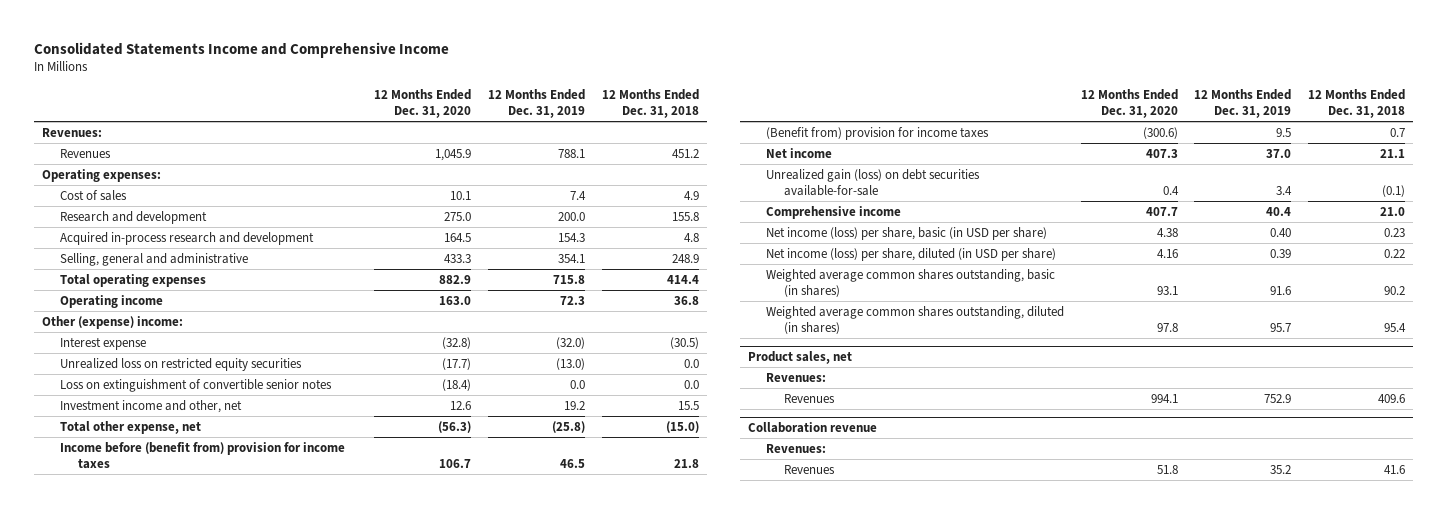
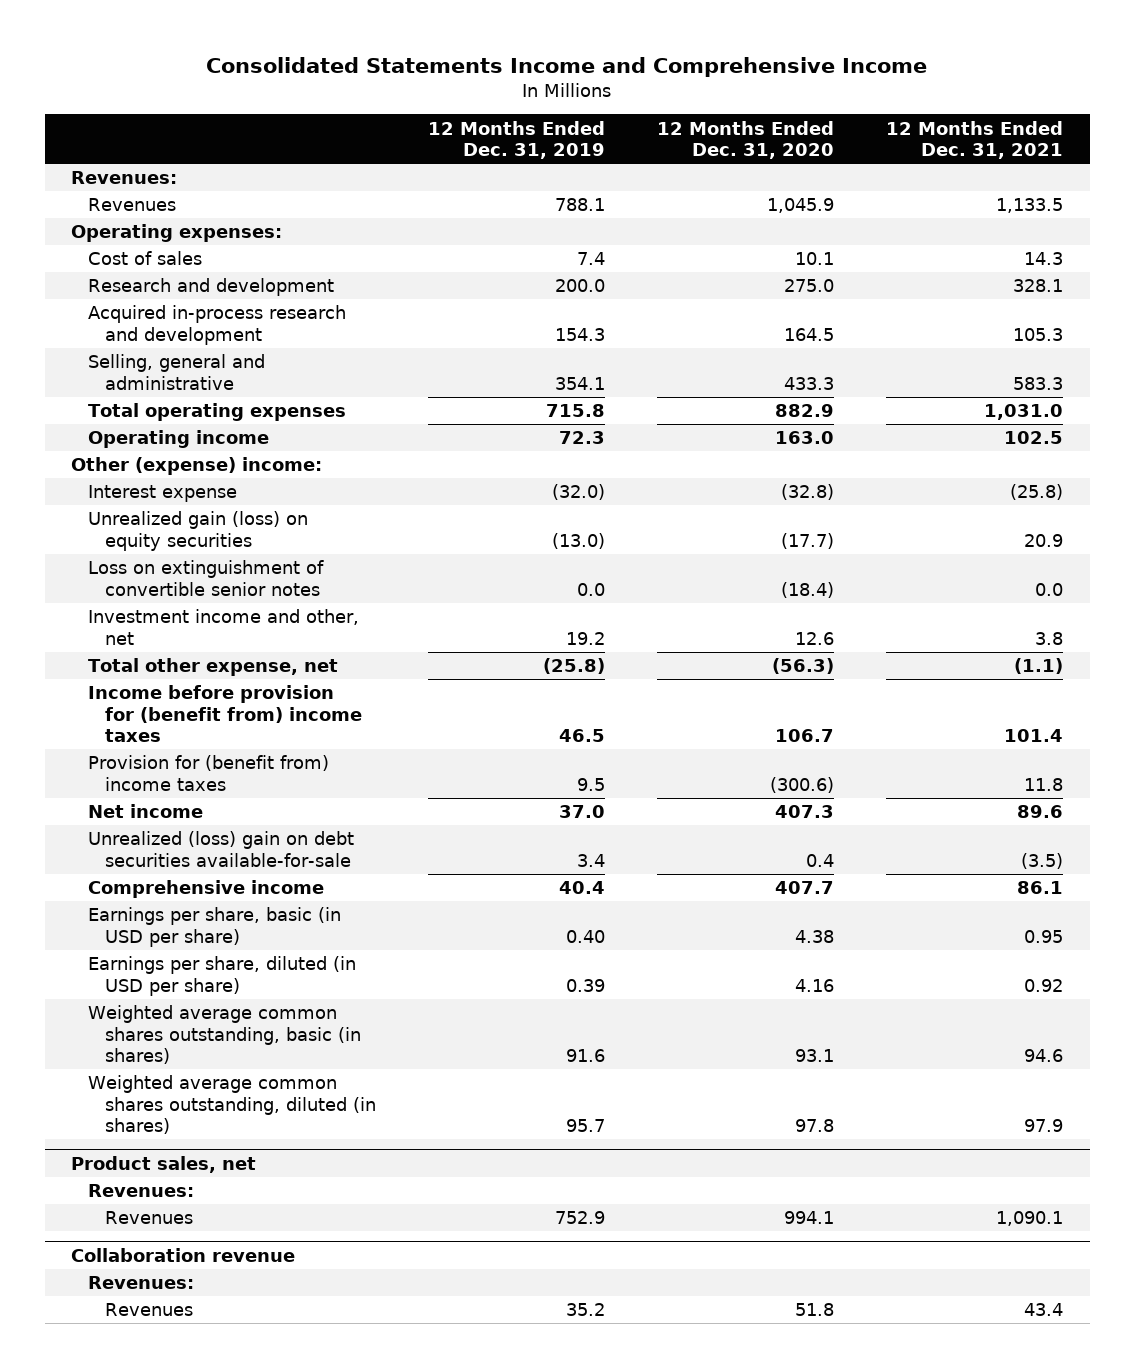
- | 12 Months Ended Dec. 31, 2020 | 12 Months Ended Dec. 31, 2019 | 12 Months Ended Dec. 31, 2018
+ | 12 Months Ended Dec. 31, 2019 | 12 Months Ended Dec. 31, 2020 | 12 Months Ended Dec. 31, 2021
- Unrealized loss on restricted equity securities | (17.7) | (13.0) | 0.0
+ Unrealized gain (loss) on equity securities | (13.0) | (17.7) | 20.9
- Income before (benefit from) provision for income taxes | 106.7 | 46.5 | 21.8
- (Benefit from) provision for income taxes | (300.6) | 9.5 | 0.7
+ Income before provision for (benefit from) income taxes | 46.5 | 106.7 | 101.4
+ Provision for (benefit from) income taxes | 9.5 | (300.6) | 11.8
- Unrealized gain (loss) on debt securities available-for-sale | 0.4 | 3.4 | (0.1)
+ Unrealized (loss) gain on debt securities available-for-sale | 3.4 | 0.4 | (3.5)
- Net income (loss) per share, basic (in USD per share) | 4.38 | 0.40 | 0.23
- Net income (loss) per share, diluted (in USD per share) | 4.16 | 0.39 | 0.22
+ Earnings per share, basic (in USD per share) | 0.40 | 4.38 | 0.95
+ Earnings per share, diluted (in USD per share) | 0.39 | 4.16 | 0.92

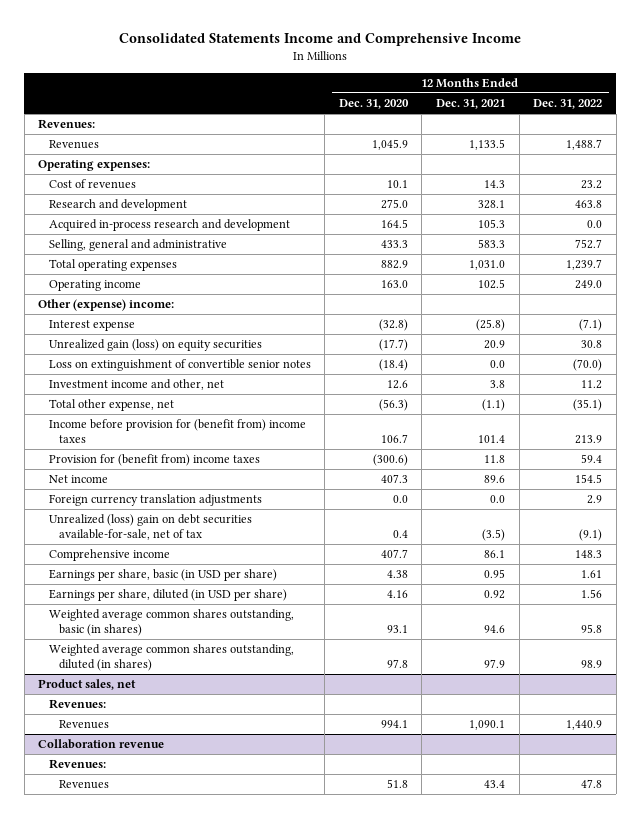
- | 12 Months Ended Dec. 31, 2019 | 12 Months Ended Dec. 31, 2020 | 12 Months Ended Dec. 31, 2021
+ | 12 Months Ended Dec. 31, 2020 | 12 Months Ended Dec. 31, 2021 | 12 Months Ended Dec. 31, 2022
- Cost of sales | 7.4 | 10.1 | 14.3
+ Cost of revenues | 10.1 | 14.3 | 23.2
- Unrealized (loss) gain on debt securities available-for-sale | 3.4 | 0.4 | (3.5)
+ Foreign currency translation adjustments | 0.0 | 0.0 | 2.9
+ Unrealized (loss) gain on debt securities available-for-sale, net of tax | 0.4 | (3.5) | (9.1)

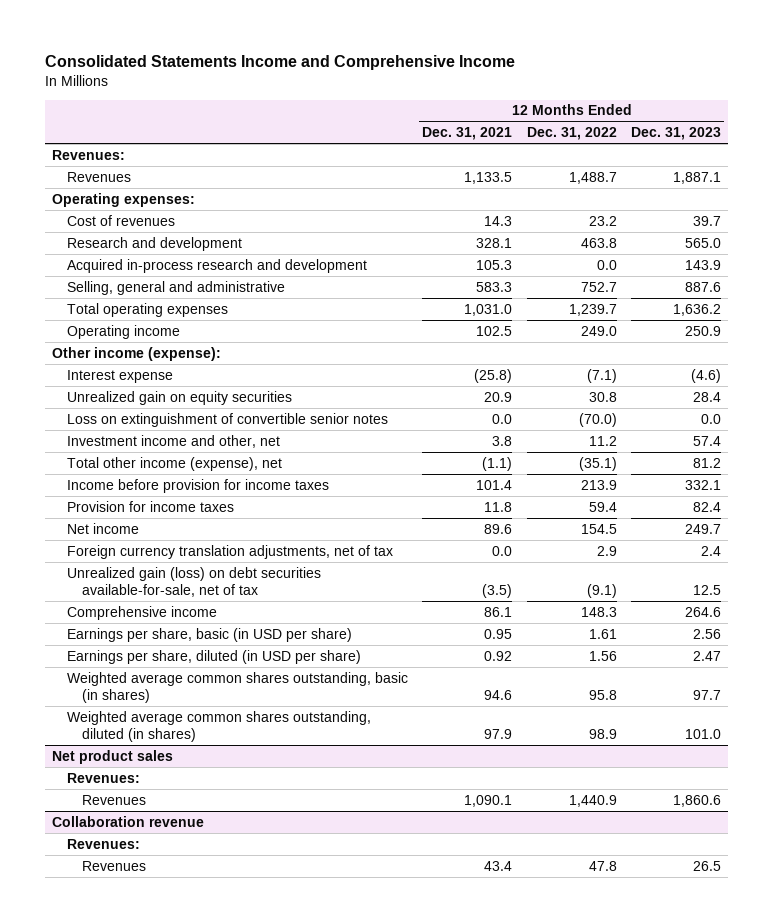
- | 12 Months Ended Dec. 31, 2020 | 12 Months Ended Dec. 31, 2021 | 12 Months Ended Dec. 31, 2022
+ | 12 Months Ended Dec. 31, 2021 | 12 Months Ended Dec. 31, 2022 | 12 Months Ended Dec. 31, 2023
- Other (expense) income:
+ Other income (expense):
- Unrealized gain (loss) on equity securities | (17.7) | 20.9 | 30.8
+ Unrealized gain on equity securities | 20.9 | 30.8 | 28.4
- Total other expense, net | (56.3) | (1.1) | (35.1)
- Income before provision for (benefit from) income taxes | 106.7 | 101.4 | 213.9
- Provision for (benefit from) income taxes | (300.6) | 11.8 | 59.4
+ Total other income (expense), net | (1.1) | (35.1) | 81.2
+ Income before provision for income taxes | 101.4 | 213.9 | 332.1
+ Provision for income taxes | 11.8 | 59.4 | 82.4
- Foreign currency translation adjustments | 0.0 | 0.0 | 2.9
- Unrealized (loss) gain on debt securities available-for-sale, net of tax | 0.4 | (3.5) | (9.1)
+ Foreign currency translation adjustments, net of tax | 0.0 | 2.9 | 2.4
+ Unrealized gain (loss) on debt securities available-for-sale, net of tax | (3.5) | (9.1) | 12.5
- Product sales, net
+ Net product sales

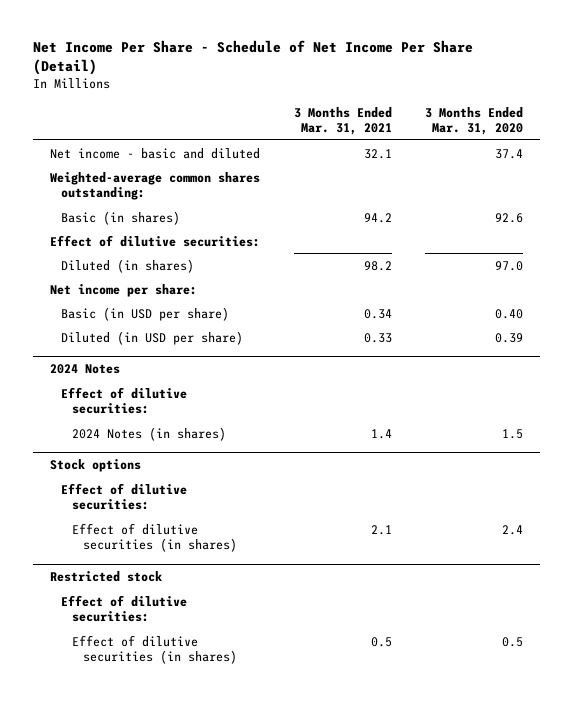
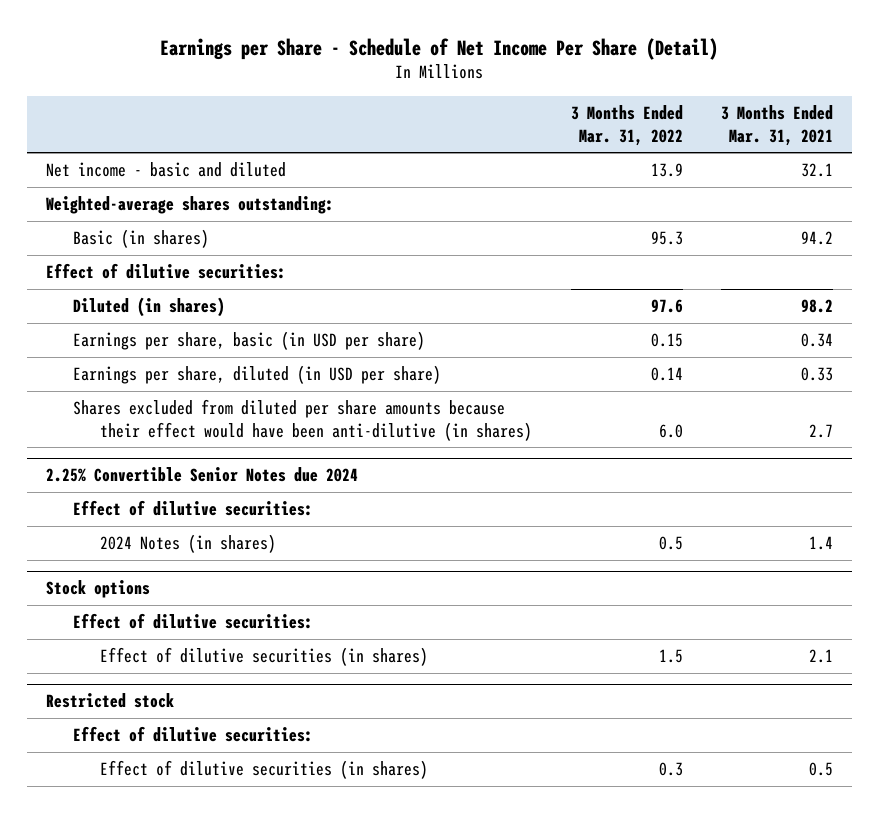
- Net Income Per Share - Schedule of Net Income Per Share (Detail)
+ Earnings per Share - Schedule of Net Income Per Share (Detail)
- | 3 Months Ended Mar. 31, 2021 | 3 Months Ended Mar. 31, 2020
+ | 3 Months Ended Mar. 31, 2022 | 3 Months Ended Mar. 31, 2021
- Weighted-average common shares outstanding:
+ Weighted-average shares outstanding:
- Net income per share:
- Basic (in USD per share) | 0.34 | 0.40
- Diluted (in USD per share) | 0.33 | 0.39
- 2024 Notes
+ Earnings per share, basic (in USD per share) | 0.15 | 0.34
+ Earnings per share, diluted (in USD per share) | 0.14 | 0.33
+ Shares excluded from diluted per share amounts because their effect would have been anti-dilutive (in shares) | 6.0 | 2.7
+ 2.25% Convertible Senior Notes due 2024

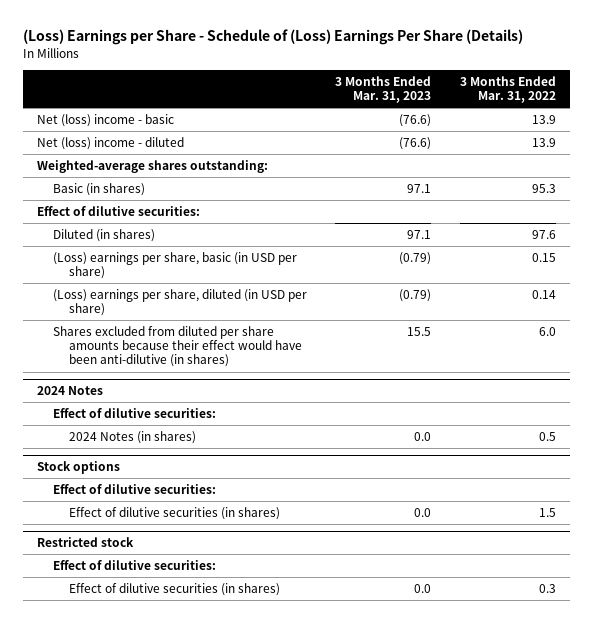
- Earnings per Share - Schedule of Net Income Per Share (Detail)
+ (Loss) Earnings per Share - Schedule of (Loss) Earnings Per Share (Details)
- | 3 Months Ended Mar. 31, 2022 | 3 Months Ended Mar. 31, 2021
+ | 3 Months Ended Mar. 31, 2023 | 3 Months Ended Mar. 31, 2022
- Net income - basic and diluted | 13.9 | 32.1
+ Net (loss) income - basic | (76.6) | 13.9
+ Net (loss) income - diluted | (76.6) | 13.9
- Earnings per share, basic (in USD per share) | 0.15 | 0.34
- Earnings per share, diluted (in USD per share) | 0.14 | 0.33
+ (Loss) earnings per share, basic (in USD per share) | (0.79) | 0.15
+ (Loss) earnings per share, diluted (in USD per share) | (0.79) | 0.14
- 2.25% Convertible Senior Notes due 2024
+ 2024 Notes

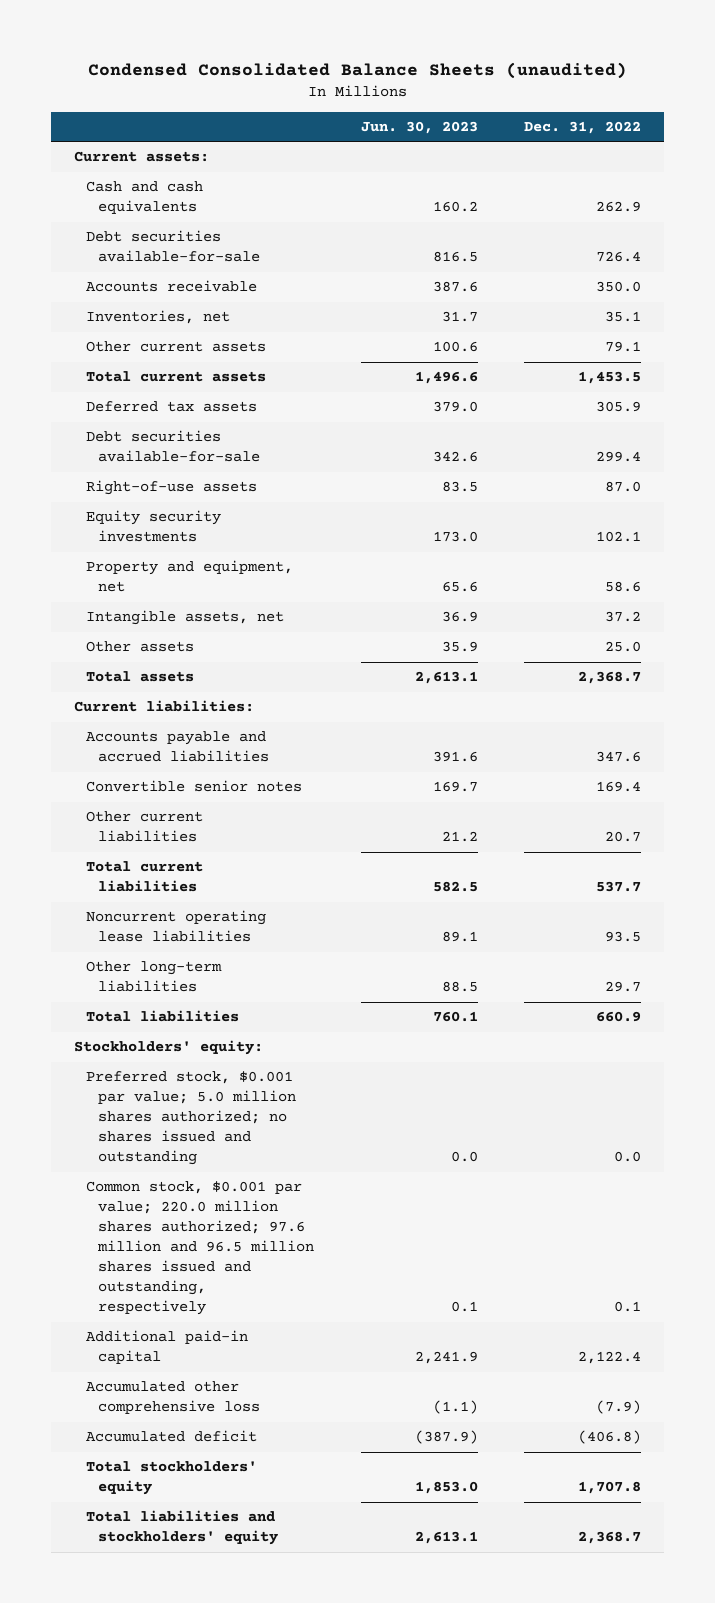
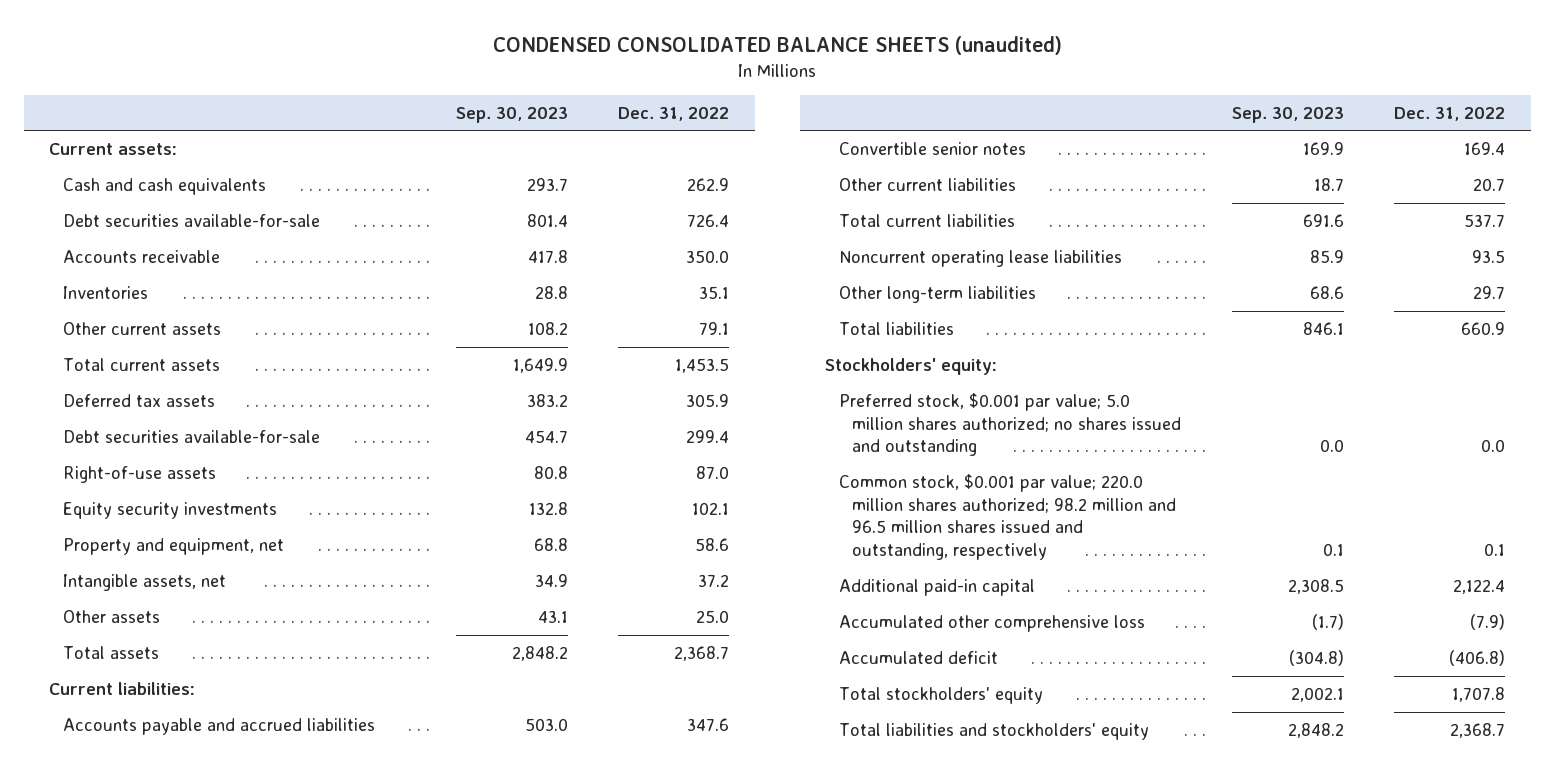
- Condensed Consolidated Balance Sheets (unaudited)
+ CONDENSED CONSOLIDATED BALANCE SHEETS (unaudited)
- | Jun. 30, 2023 | Dec. 31, 2022
+ | Sep. 30, 2023 | Dec. 31, 2022
- Inventories, net | 31.7 | 35.1
+ Inventories | 28.8 | 35.1
- Common stock, $0.001 par value; 220.0 million shares authorized; 97.6 million and 96.5 million shares issued and outstanding, respectively | 0.1 | 0.1
+ Common stock, $0.001 par value; 220.0 million shares authorized; 98.2 million and 96.5 million shares issued and outstanding, respectively | 0.1 | 0.1

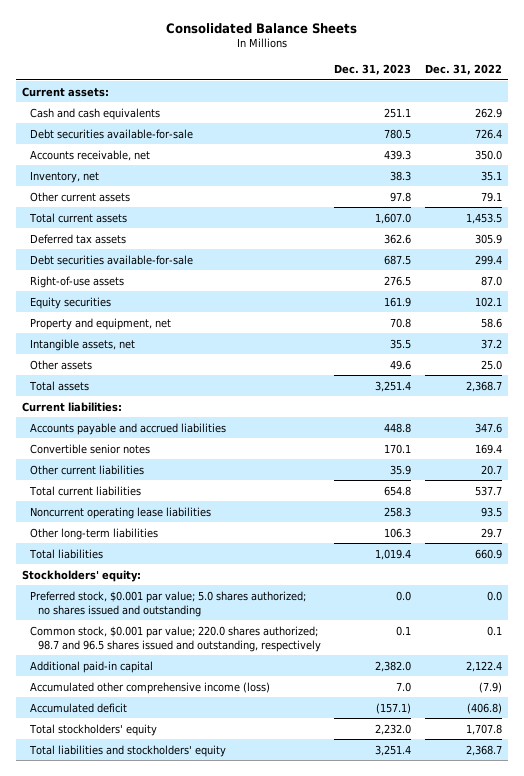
- CONDENSED CONSOLIDATED BALANCE SHEETS (unaudited)
+ Consolidated Balance Sheets
- | Sep. 30, 2023 | Dec. 31, 2022
+ | Dec. 31, 2023 | Dec. 31, 2022
- Accounts receivable | 417.8 | 350.0
- Inventories | 28.8 | 35.1
+ Accounts receivable, net | 439.3 | 350.0
+ Inventory, net | 38.3 | 35.1
- Equity security investments | 132.8 | 102.1
+ Equity securities | 161.9 | 102.1
- Preferred stock, $0.001 par value; 5.0 million shares authorized; no shares issued and outstanding | 0.0 | 0.0
- Common stock, $0.001 par value; 220.0 million shares authorized; 98.2 million and 96.5 million shares issued and outstanding, respectively | 0.1 | 0.1
+ Preferred stock, $0.001 par value; 5.0 shares authorized; no shares issued and outstanding | 0.0 | 0.0
+ Common stock, $0.001 par value; 220.0 shares authorized; 98.7 and 96.5 shares issued and outstanding, respectively | 0.1 | 0.1
- Accumulated other comprehensive loss | (1.7) | (7.9)
+ Accumulated other comprehensive income (loss) | 7.0 | (7.9)

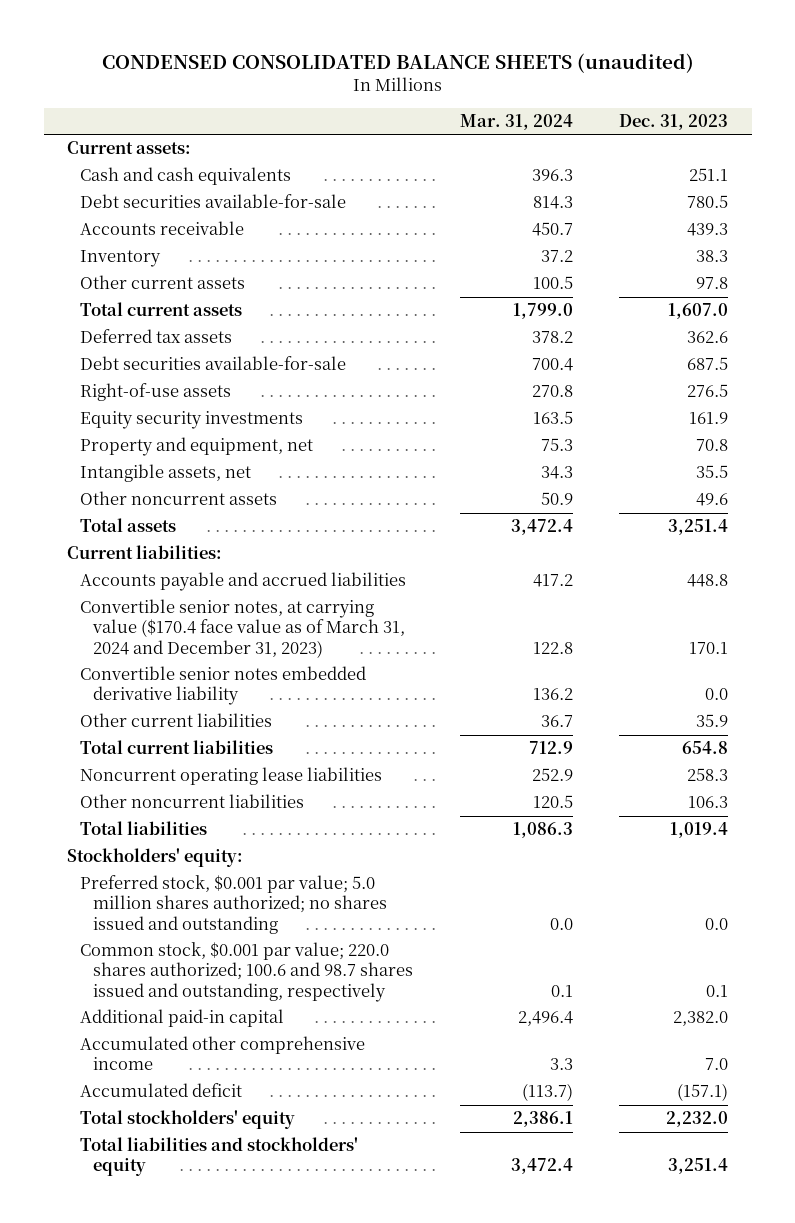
- Consolidated Balance Sheets
+ CONDENSED CONSOLIDATED BALANCE SHEETS (unaudited)
- | Dec. 31, 2023 | Dec. 31, 2022
+ | Mar. 31, 2024 | Dec. 31, 2023
- Accounts receivable, net | 439.3 | 350.0
- Inventory, net | 38.3 | 35.1
+ Accounts receivable | 450.7 | 439.3
+ Inventory | 37.2 | 38.3
- Equity securities | 161.9 | 102.1
+ Equity security investments | 163.5 | 161.9
- Other assets | 49.6 | 25.0
+ Other noncurrent assets | 50.9 | 49.6
- Convertible senior notes | 170.1 | 169.4
+ Convertible senior notes, at carrying value ($170.4 face value as of March 31, 2024 and December 31, 2023) | 122.8 | 170.1
+ Convertible senior notes embedded derivative liability | 136.2 | 0.0
- Other long-term liabilities | 106.3 | 29.7
+ Other noncurrent liabilities | 120.5 | 106.3
- Preferred stock, $0.001 par value; 5.0 shares authorized; no shares issued and outstanding | 0.0 | 0.0
- Common stock, $0.001 par value; 220.0 shares authorized; 98.7 and 96.5 shares issued and outstanding, respectively | 0.1 | 0.1
+ Preferred stock, $0.001 par value; 5.0 million shares authorized; no shares issued and outstanding | 0.0 | 0.0
+ Common stock, $0.001 par value; 220.0 shares authorized; 100.6 and 98.7 shares issued and outstanding, respectively | 0.1 | 0.1
- Accumulated other comprehensive income (loss) | 7.0 | (7.9)
+ Accumulated other comprehensive income | 3.3 | 7.0

